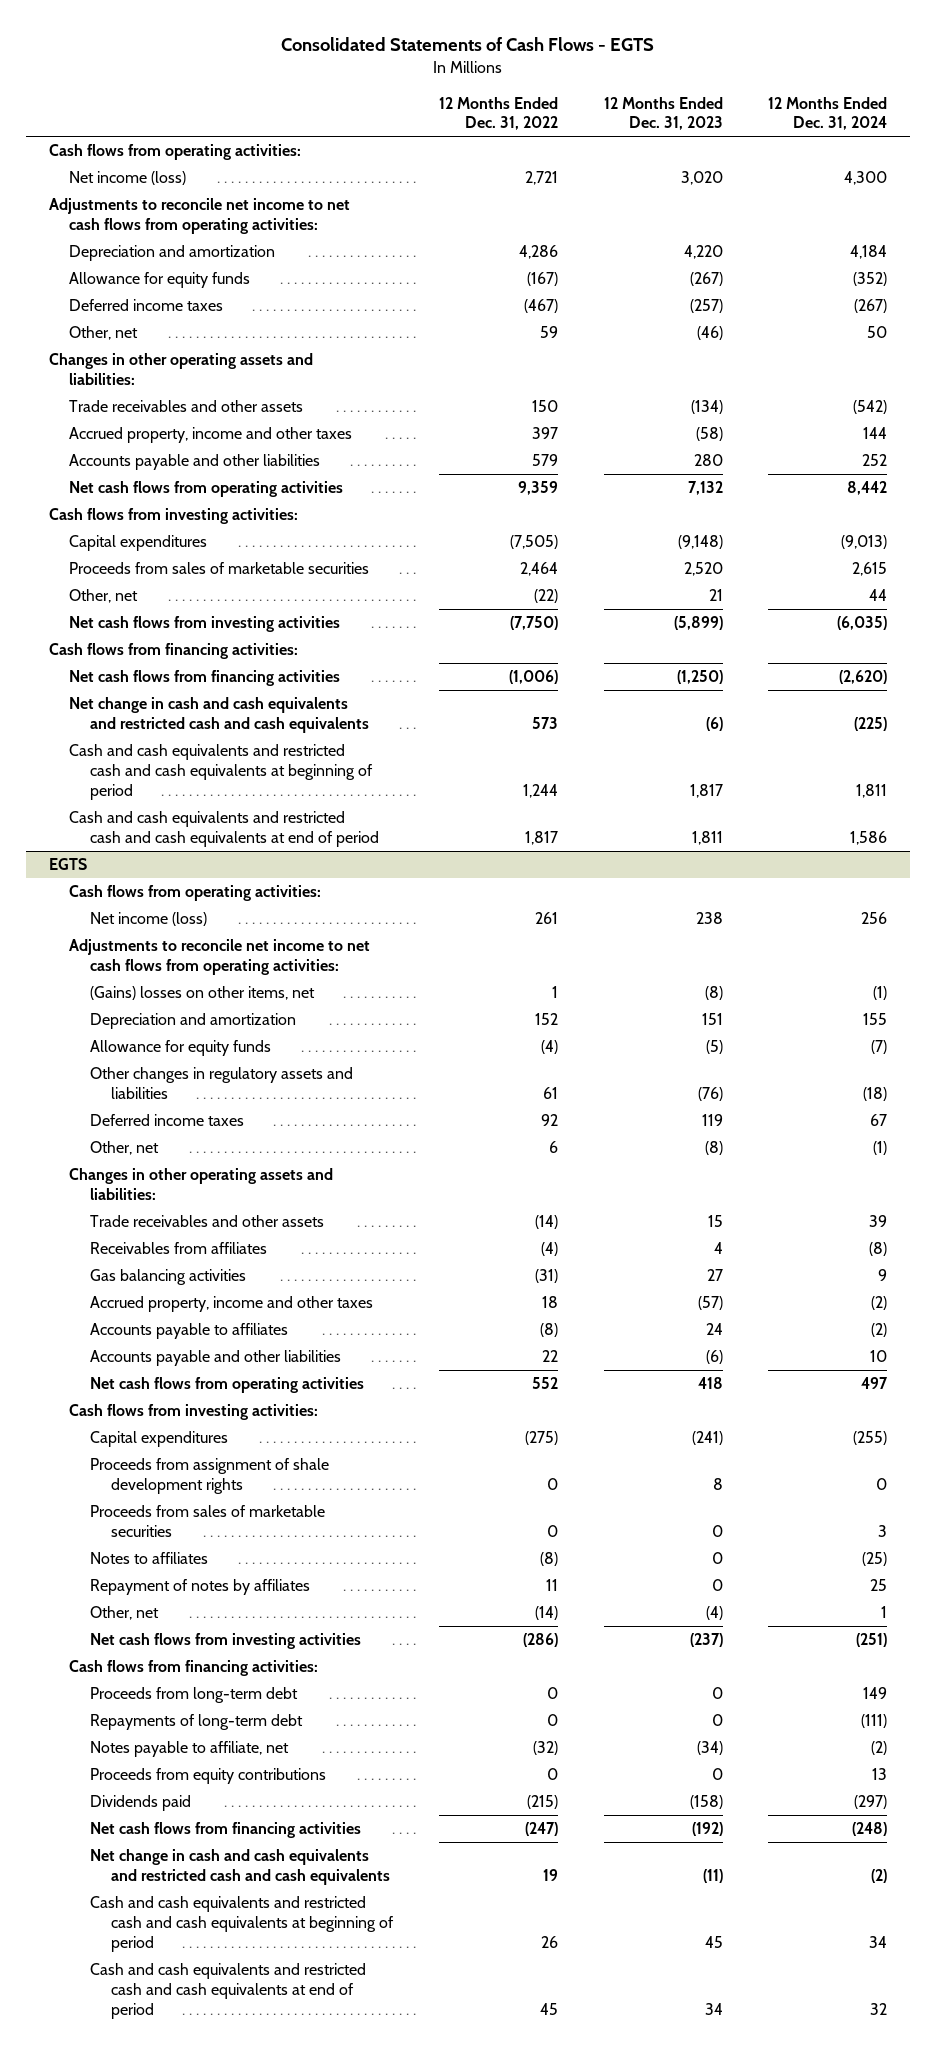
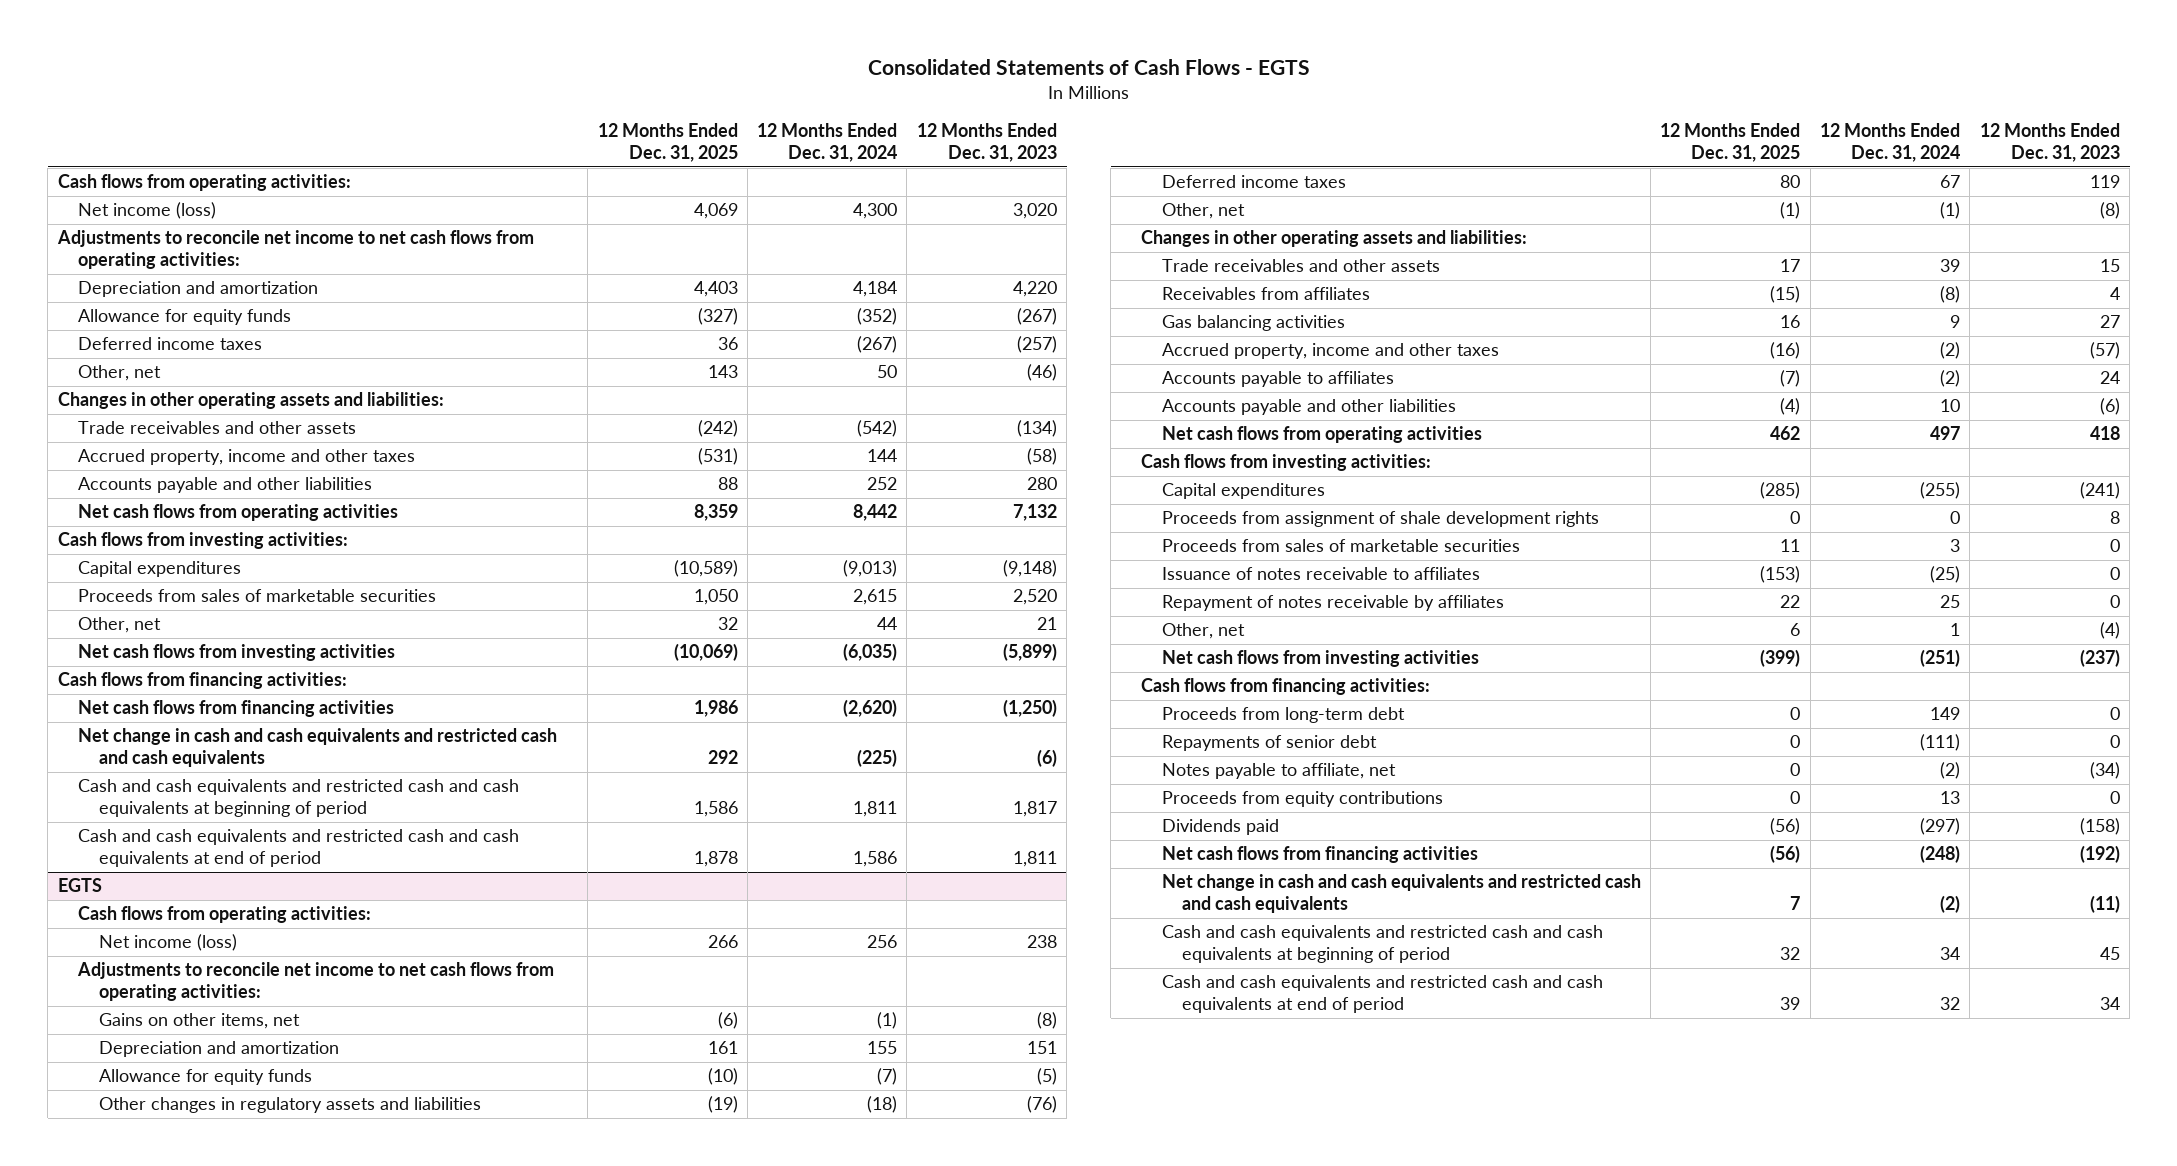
- | 12 Months Ended Dec. 31, 2022 | 12 Months Ended Dec. 31, 2023 | 12 Months Ended Dec. 31, 2024
+ | 12 Months Ended Dec. 31, 2025 | 12 Months Ended Dec. 31, 2024 | 12 Months Ended Dec. 31, 2023
@ EGTS
- (Gains) losses on other items, net | 1 | (8) | (1)
+ Gains on other items, net | (6) | (1) | (8)
- Notes to affiliates | (8) | 0 | (25)
- Repayment of notes by affiliates | 11 | 0 | 25
+ Issuance of notes receivable to affiliates | (153) | (25) | 0
+ Repayment of notes receivable by affiliates | 22 | 25 | 0
- Repayments of long-term debt | 0 | 0 | (111)
+ Repayments of senior debt | 0 | (111) | 0

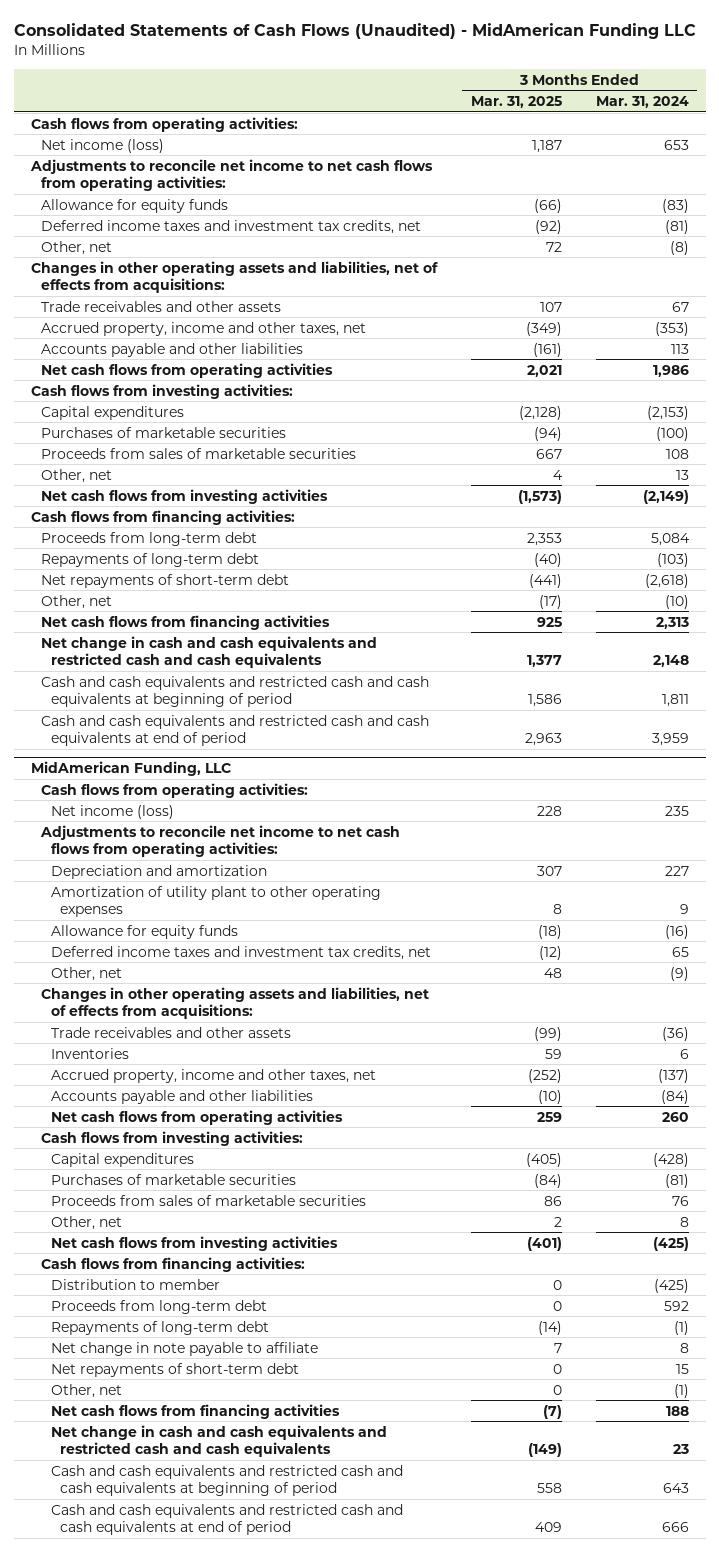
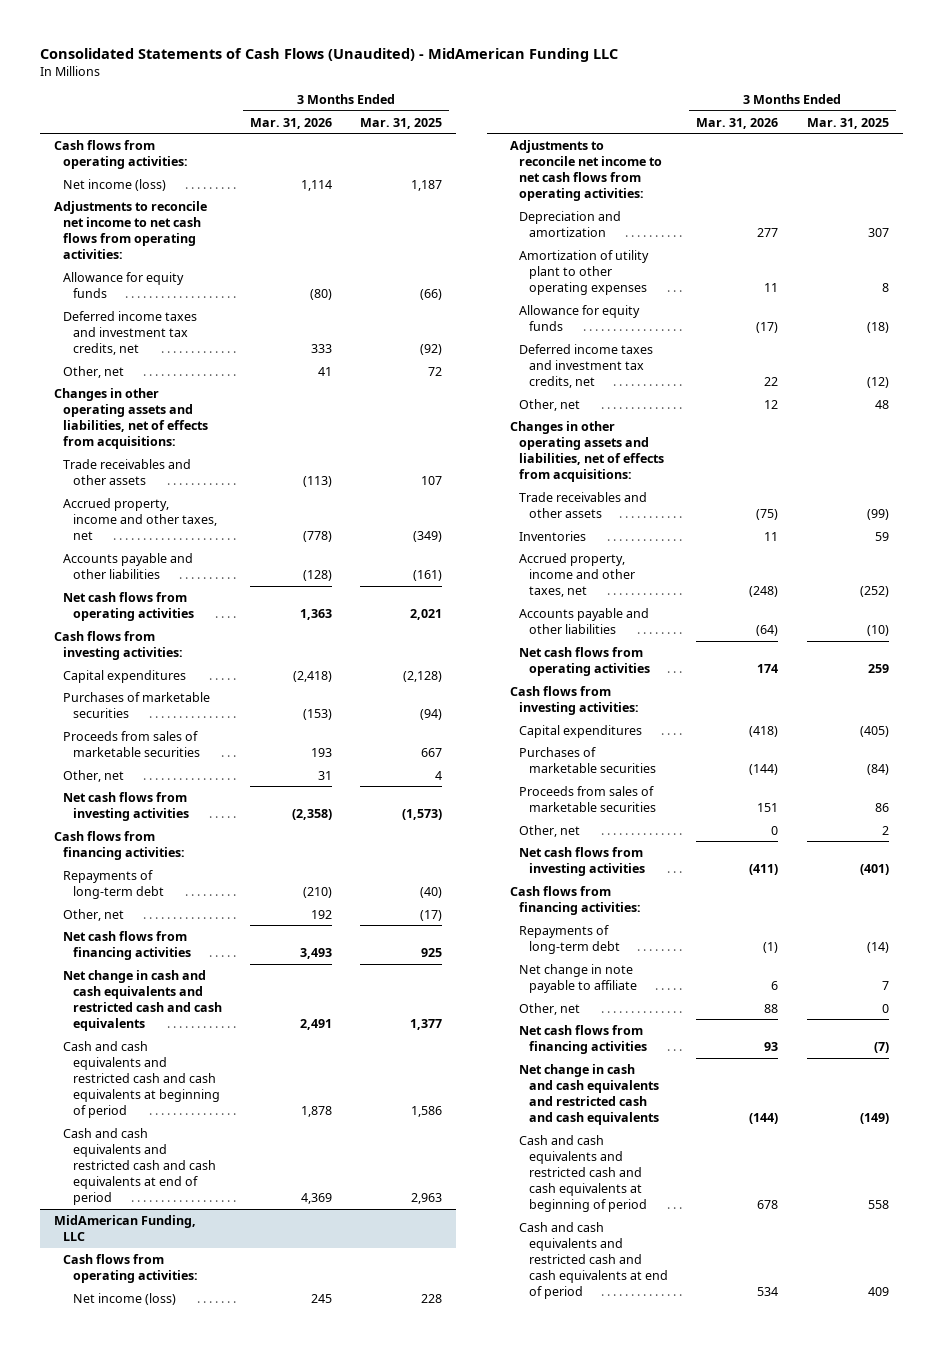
- | 3 Months Ended Mar. 31, 2025 | 3 Months Ended Mar. 31, 2024
+ | 3 Months Ended Mar. 31, 2026 | 3 Months Ended Mar. 31, 2025
- Proceeds from long-term debt | 2,353 | 5,084
- Net repayments of short-term debt | (441) | (2,618)
@ MidAmerican Funding, LLC
- Distribution to member | 0 | (425)
- Proceeds from long-term debt | 0 | 592
- Net repayments of short-term debt | 0 | 15

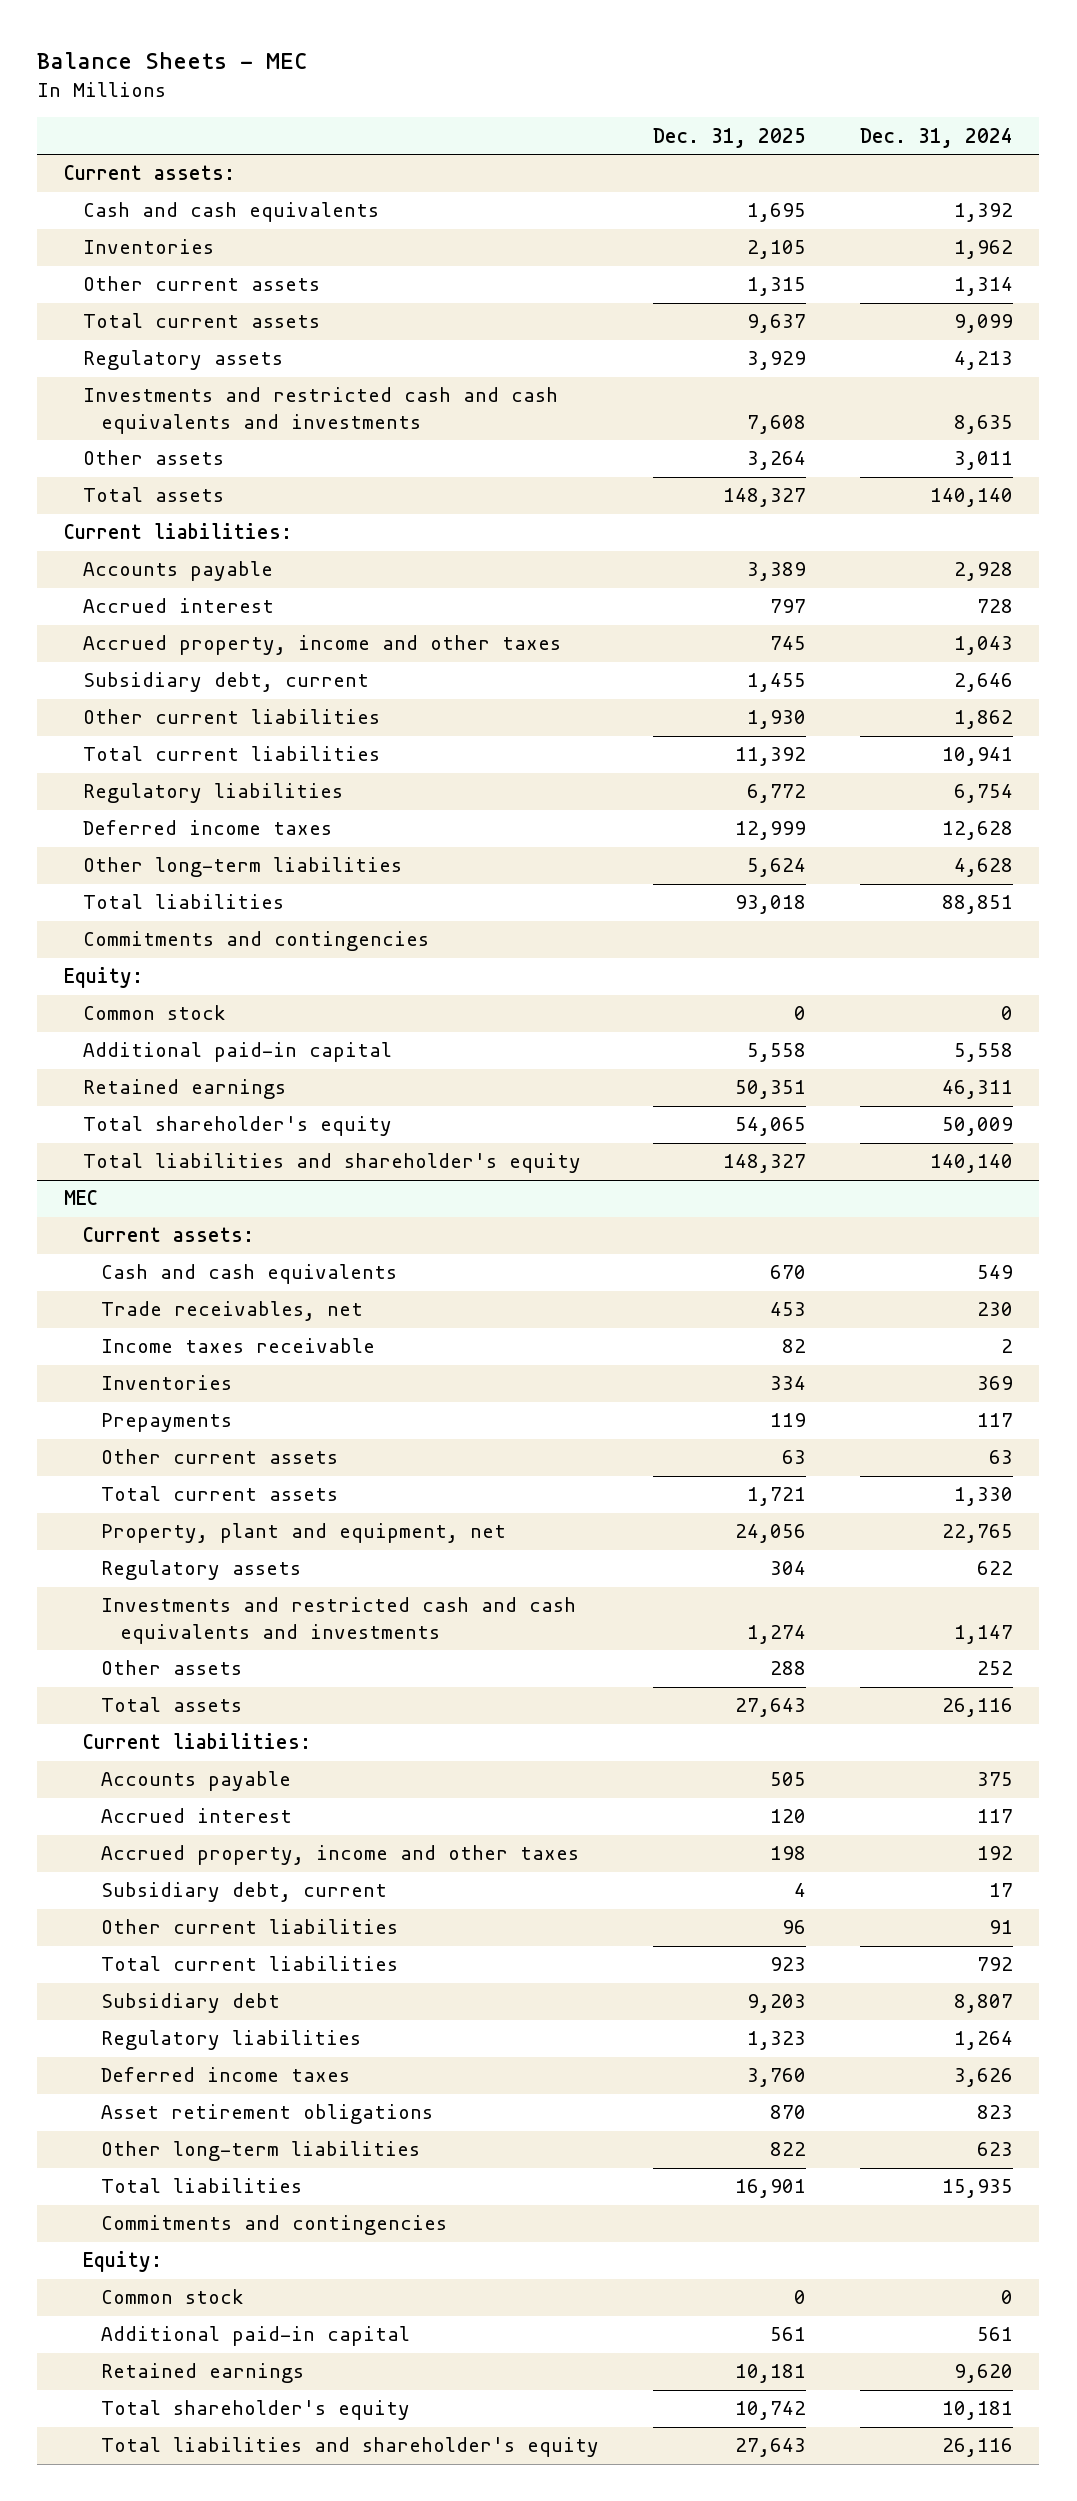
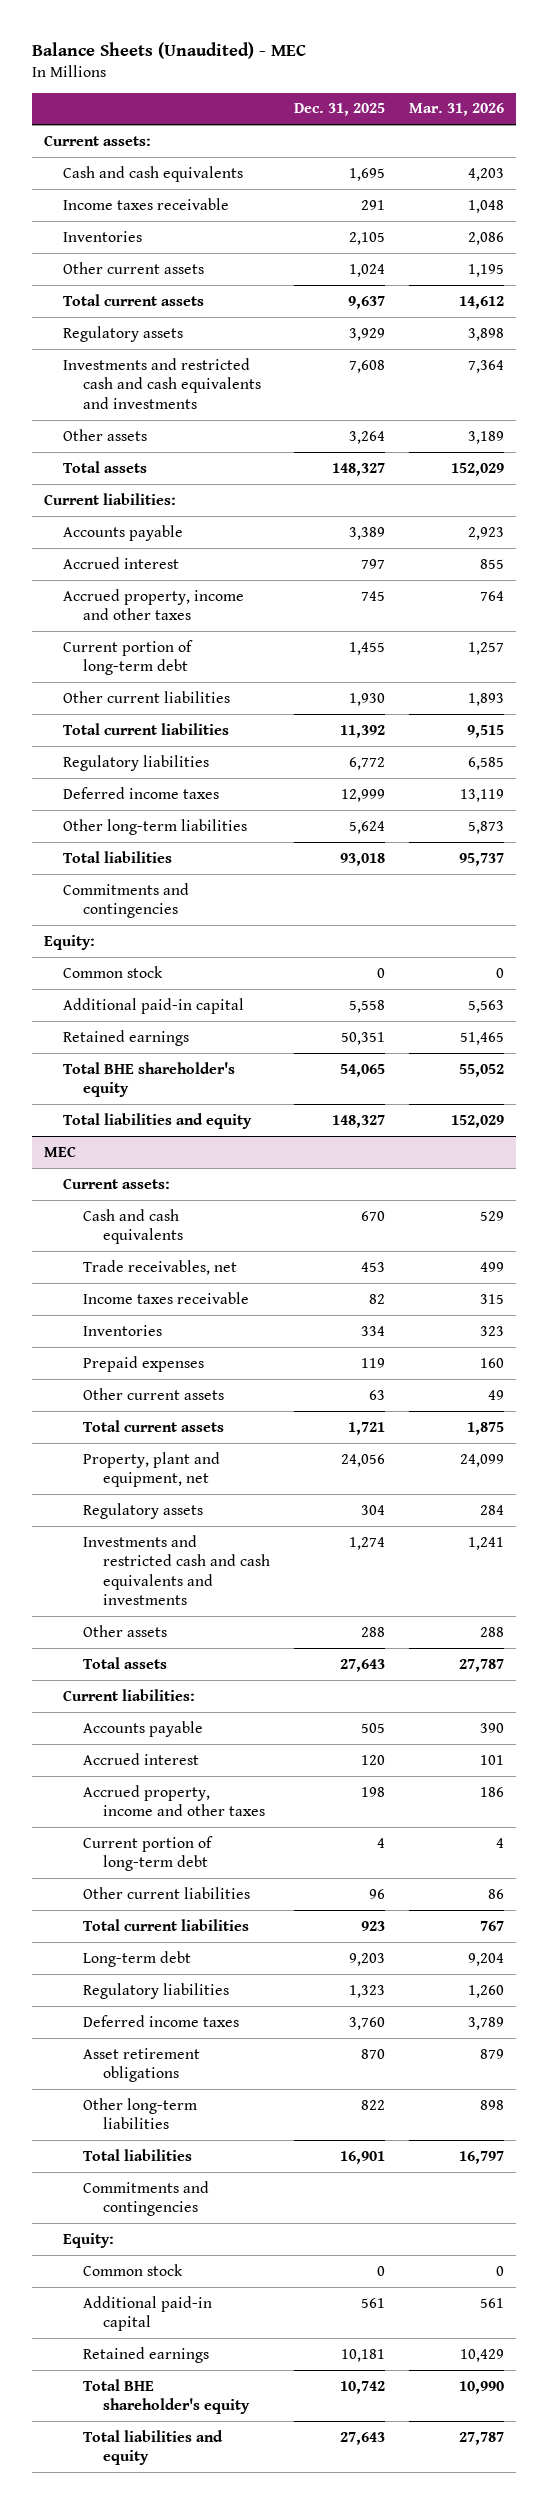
- Balance Sheets - MEC
+ Balance Sheets (Unaudited) - MEC
- | Dec. 31, 2025 | Dec. 31, 2024
+ | Dec. 31, 2025 | Mar. 31, 2026
+ Income taxes receivable | 291 | 1,048
- Other current assets | 1,315 | 1,314
+ Other current assets | 1,024 | 1,195
- Subsidiary debt, current | 1,455 | 2,646
+ Current portion of long-term debt | 1,455 | 1,257
- Total shareholder's equity | 54,065 | 50,009
- Total liabilities and shareholder's equity | 148,327 | 140,140
+ Total BHE shareholder's equity | 54,065 | 55,052
+ Total liabilities and equity | 148,327 | 152,029
@ MEC
- Prepayments | 119 | 117
+ Prepaid expenses | 119 | 160
- Subsidiary debt, current | 4 | 17
+ Current portion of long-term debt | 4 | 4
- Subsidiary debt | 9,203 | 8,807
+ Long-term debt | 9,203 | 9,204
- Total shareholder's equity | 10,742 | 10,181
- Total liabilities and shareholder's equity | 27,643 | 26,116
+ Total BHE shareholder's equity | 10,742 | 10,990
+ Total liabilities and equity | 27,643 | 27,787

